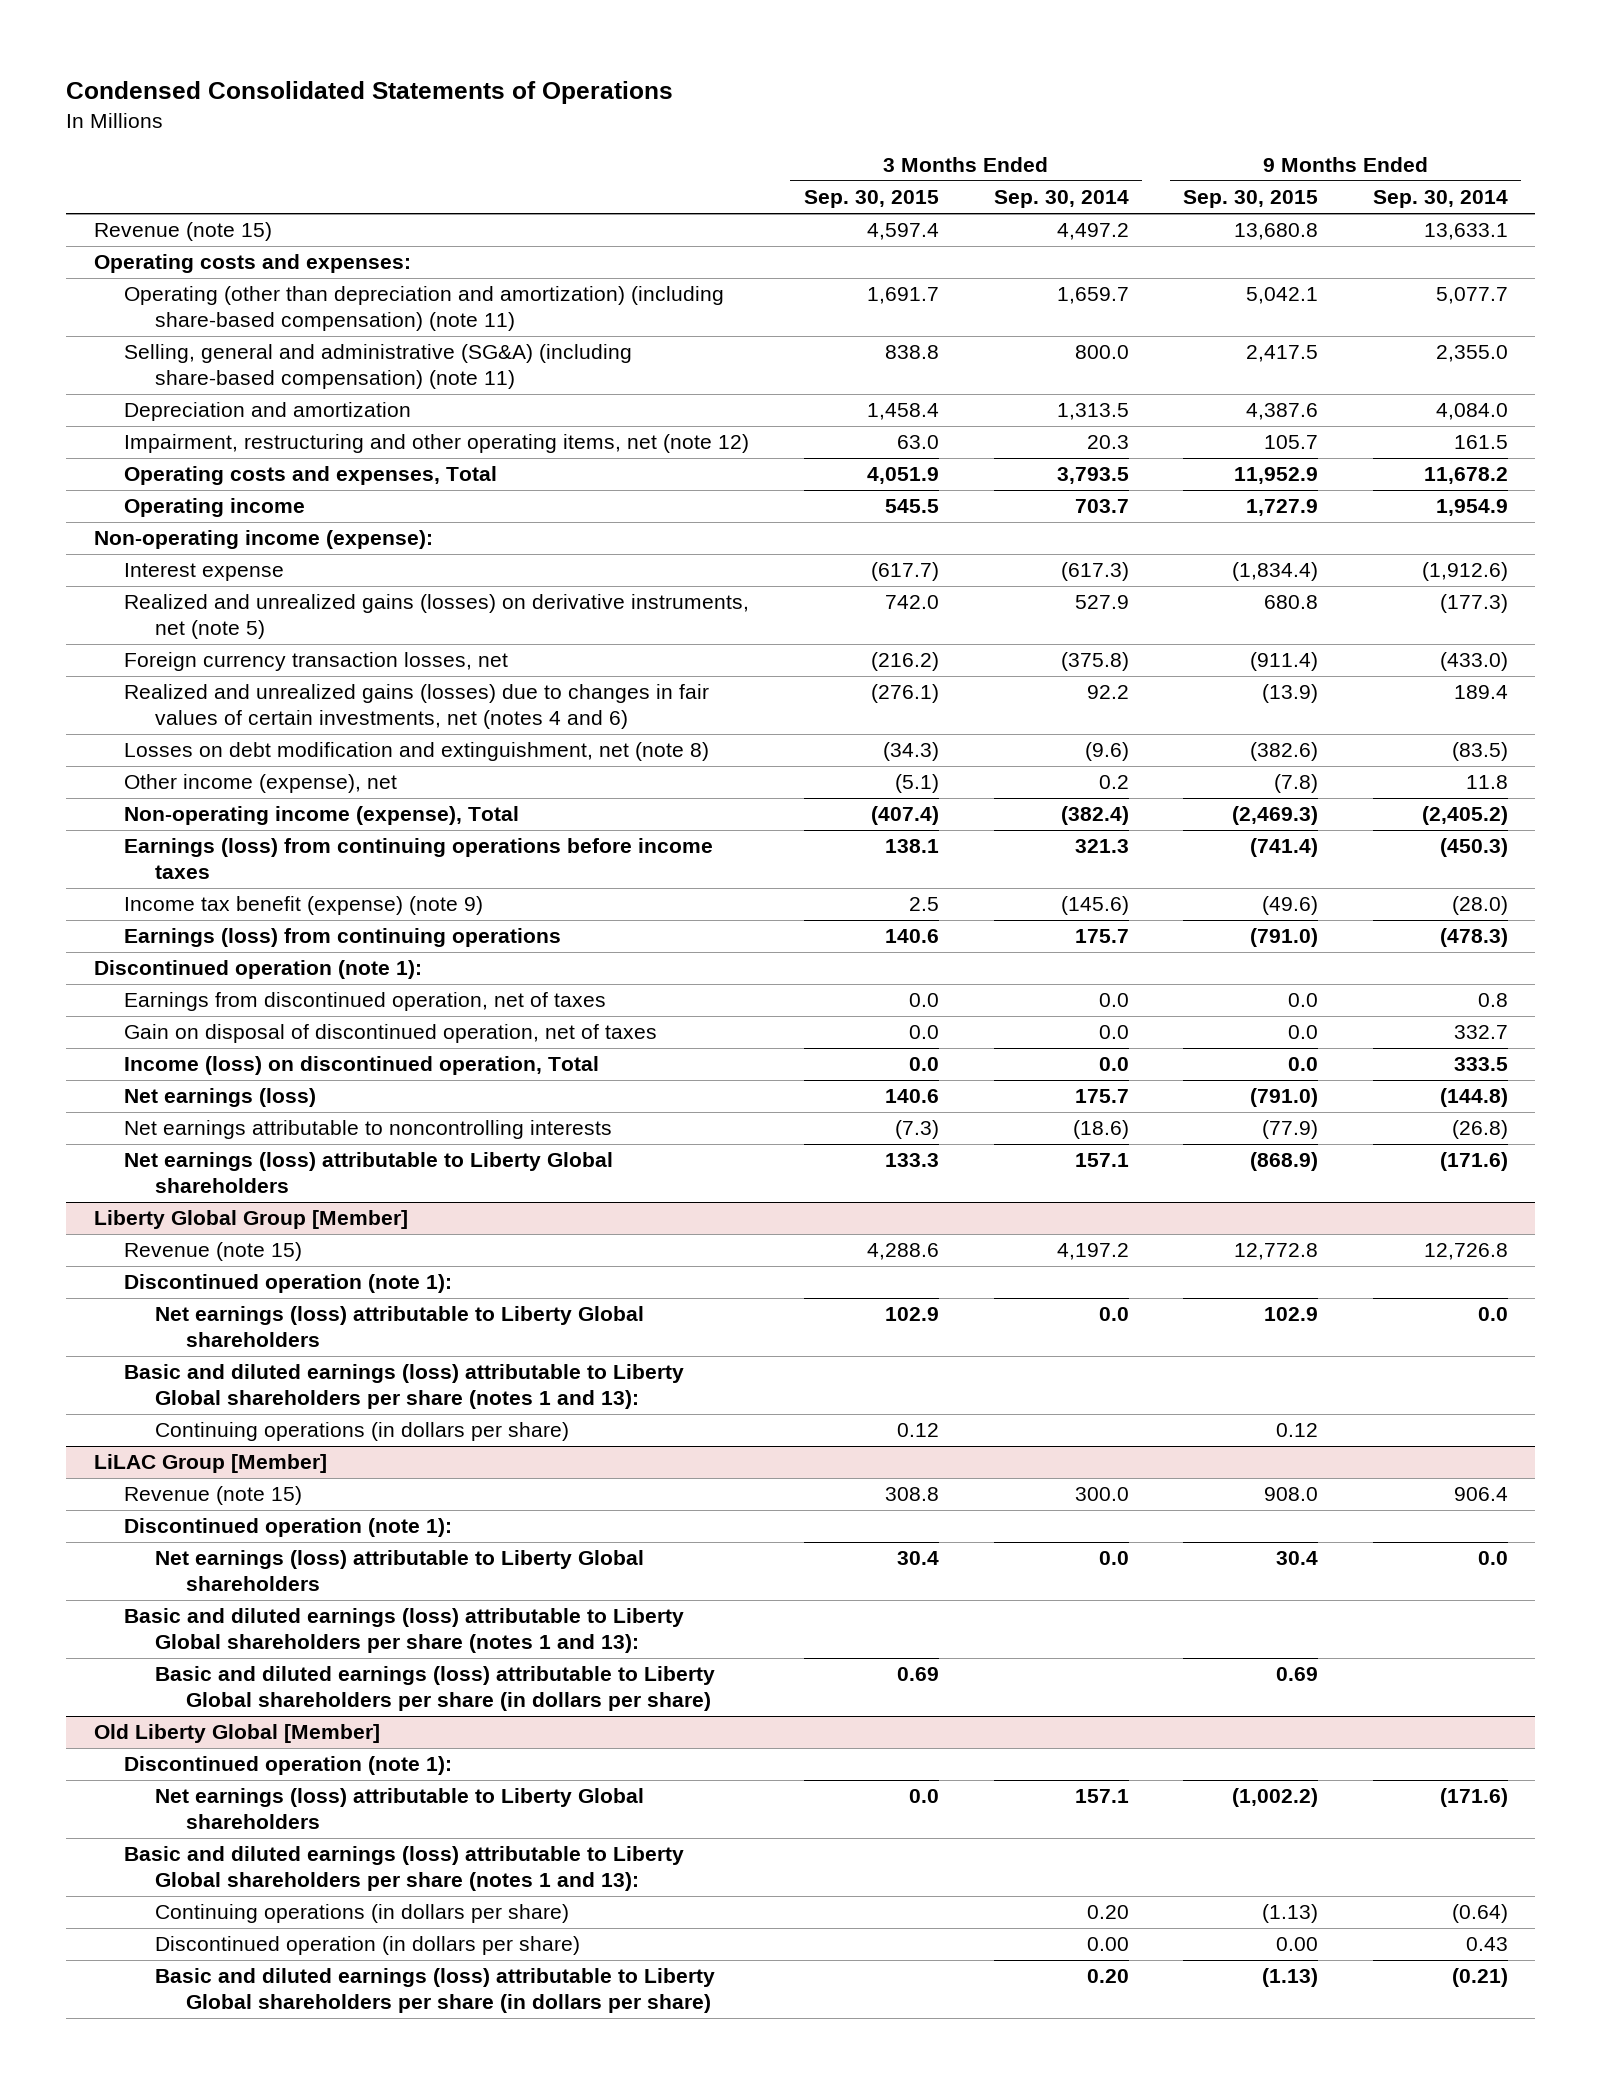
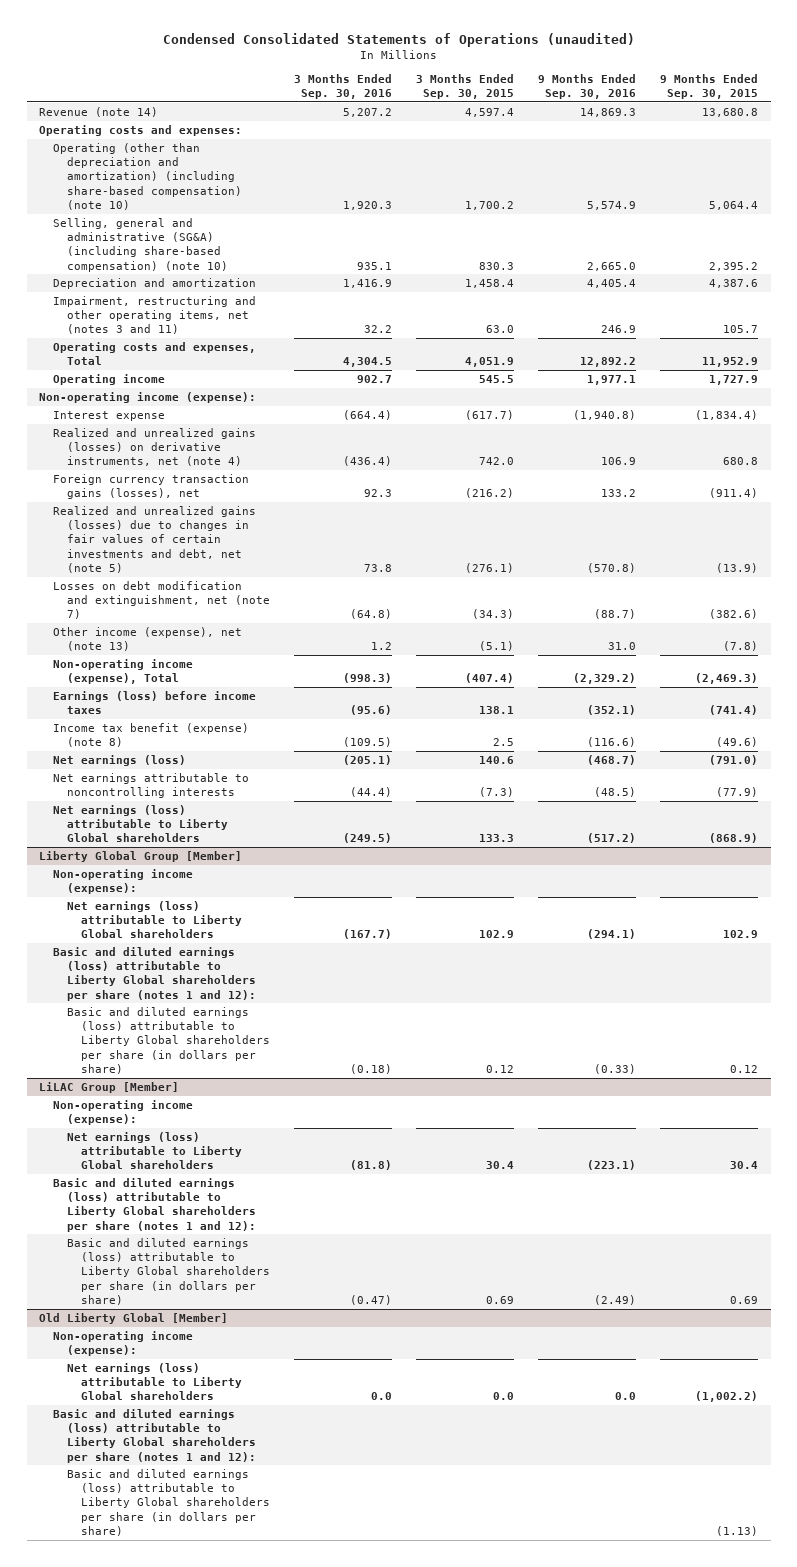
- Condensed Consolidated Statements of Operations
+ Condensed Consolidated Statements of Operations (unaudited)
- | 3 Months Ended Sep. 30, 2015 | 3 Months Ended Sep. 30, 2014 | 9 Months Ended Sep. 30, 2015 | 9 Months Ended Sep. 30, 2014
+ | 3 Months Ended Sep. 30, 2016 | 3 Months Ended Sep. 30, 2015 | 9 Months Ended Sep. 30, 2016 | 9 Months Ended Sep. 30, 2015
- Revenue (note 15) | 4,597.4 | 4,497.2 | 13,680.8 | 13,633.1
+ Revenue (note 14) | 5,207.2 | 4,597.4 | 14,869.3 | 13,680.8
- Operating (other than depreciation and amortization) (including share-based compensation) (note 11) | 1,691.7 | 1,659.7 | 5,042.1 | 5,077.7
- Selling, general and administrative (SG&A) (including share-based compensation) (note 11) | 838.8 | 800.0 | 2,417.5 | 2,355.0
+ Operating (other than depreciation and amortization) (including share-based compensation) (note 10) | 1,920.3 | 1,700.2 | 5,574.9 | 5,064.4
+ Selling, general and administrative (SG&A) (including share-based compensation) (note 10) | 935.1 | 830.3 | 2,665.0 | 2,395.2
- Impairment, restructuring and other operating items, net (note 12) | 63.0 | 20.3 | 105.7 | 161.5
+ Impairment, restructuring and other operating items, net (notes 3 and 11) | 32.2 | 63.0 | 246.9 | 105.7
- Realized and unrealized gains (losses) on derivative instruments, net (note 5) | 742.0 | 527.9 | 680.8 | (177.3)
- Foreign currency transaction losses, net | (216.2) | (375.8) | (911.4) | (433.0)
- Realized and unrealized gains (losses) due to changes in fair values of certain investments, net (notes 4 and 6) | (276.1) | 92.2 | (13.9) | 189.4
- Losses on debt modification and extinguishment, net (note 8) | (34.3) | (9.6) | (382.6) | (83.5)
- Other income (expense), net | (5.1) | 0.2 | (7.8) | 11.8
+ Realized and unrealized gains (losses) on derivative instruments, net (note 4) | (436.4) | 742.0 | 106.9 | 680.8
+ Foreign currency transaction gains (losses), net | 92.3 | (216.2) | 133.2 | (911.4)
+ Realized and unrealized gains (losses) due to changes in fair values of certain investments and debt, net (note 5) | 73.8 | (276.1) | (570.8) | (13.9)
+ Losses on debt modification and extinguishment, net (note 7) | (64.8) | (34.3) | (88.7) | (382.6)
+ Other income (expense), net (note 13) | 1.2 | (5.1) | 31.0 | (7.8)
- Earnings (loss) from continuing operations before income taxes | 138.1 | 321.3 | (741.4) | (450.3)
- Income tax benefit (expense) (note 9) | 2.5 | (145.6) | (49.6) | (28.0)
- Earnings (loss) from continuing operations | 140.6 | 175.7 | (791.0) | (478.3)
- Discontinued operation (note 1):
- Earnings from discontinued operation, net of taxes | 0.0 | 0.0 | 0.0 | 0.8
- Gain on disposal of discontinued operation, net of taxes | 0.0 | 0.0 | 0.0 | 332.7
- Income (loss) on discontinued operation, Total | 0.0 | 0.0 | 0.0 | 333.5
+ Earnings (loss) before income taxes | (95.6) | 138.1 | (352.1) | (741.4)
+ Income tax benefit (expense) (note 8) | (109.5) | 2.5 | (116.6) | (49.6)
@ Liberty Global Group [Member]
- Revenue (note 15) | 4,288.6 | 4,197.2 | 12,772.8 | 12,726.8
- Discontinued operation (note 1):
+ Non-operating income (expense):
- Basic and diluted earnings (loss) attributable to Liberty Global shareholders per share (notes 1 and 13):
- Continuing operations (in dollars per share) | 0.12 | | 0.12 |
+ Basic and diluted earnings (loss) attributable to Liberty Global shareholders per share (notes 1 and 12):
+ Basic and diluted earnings (loss) attributable to Liberty Global shareholders per share (in dollars per share) | (0.18) | 0.12 | (0.33) | 0.12
@ LiLAC Group [Member]
- Revenue (note 15) | 308.8 | 300.0 | 908.0 | 906.4
- Discontinued operation (note 1):
+ Non-operating income (expense):
- Basic and diluted earnings (loss) attributable to Liberty Global shareholders per share (notes 1 and 13):
+ Basic and diluted earnings (loss) attributable to Liberty Global shareholders per share (notes 1 and 12):
@ Old Liberty Global [Member]
- Discontinued operation (note 1):
+ Non-operating income (expense):
- Basic and diluted earnings (loss) attributable to Liberty Global shareholders per share (notes 1 and 13):
- Continuing operations (in dollars per share) | | 0.20 | (1.13) | (0.64)
- Discontinued operation (in dollars per share) | | 0.00 | 0.00 | 0.43
+ Basic and diluted earnings (loss) attributable to Liberty Global shareholders per share (notes 1 and 12):

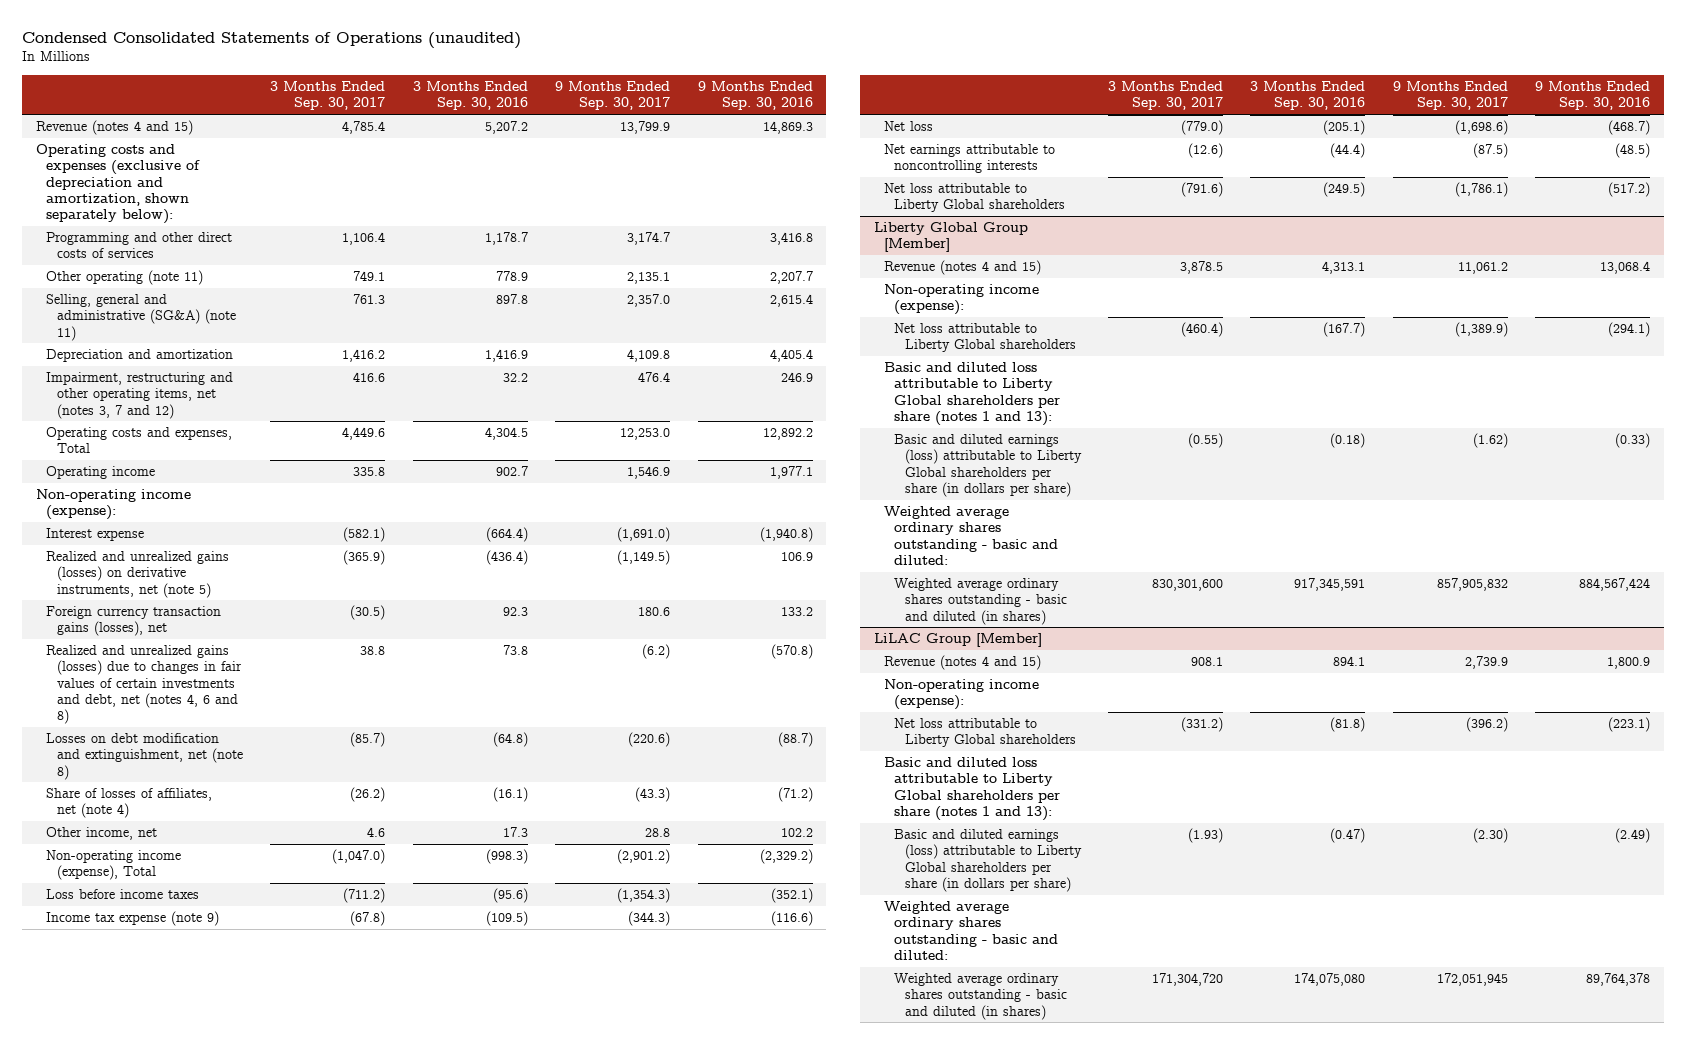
- | 3 Months Ended Sep. 30, 2016 | 3 Months Ended Sep. 30, 2015 | 9 Months Ended Sep. 30, 2016 | 9 Months Ended Sep. 30, 2015
+ | 3 Months Ended Sep. 30, 2017 | 3 Months Ended Sep. 30, 2016 | 9 Months Ended Sep. 30, 2017 | 9 Months Ended Sep. 30, 2016
- Revenue (note 14) | 5,207.2 | 4,597.4 | 14,869.3 | 13,680.8
- Operating costs and expenses:
- Operating (other than depreciation and amortization) (including share-based compensation) (note 10) | 1,920.3 | 1,700.2 | 5,574.9 | 5,064.4
- Selling, general and administrative (SG&A) (including share-based compensation) (note 10) | 935.1 | 830.3 | 2,665.0 | 2,395.2
+ Revenue (notes 4 and 15) | 4,785.4 | 5,207.2 | 13,799.9 | 14,869.3
+ Operating costs and expenses (exclusive of depreciation and amortization, shown separately below):
+ Programming and other direct costs of services | 1,106.4 | 1,178.7 | 3,174.7 | 3,416.8
+ Other operating (note 11) | 749.1 | 778.9 | 2,135.1 | 2,207.7
+ Selling, general and administrative (SG&A) (note 11) | 761.3 | 897.8 | 2,357.0 | 2,615.4
- Impairment, restructuring and other operating items, net (notes 3 and 11) | 32.2 | 63.0 | 246.9 | 105.7
+ Impairment, restructuring and other operating items, net (notes 3, 7 and 12) | 416.6 | 32.2 | 476.4 | 246.9
- Realized and unrealized gains (losses) on derivative instruments, net (note 4) | (436.4) | 742.0 | 106.9 | 680.8
+ Realized and unrealized gains (losses) on derivative instruments, net (note 5) | (365.9) | (436.4) | (1,149.5) | 106.9
- Realized and unrealized gains (losses) due to changes in fair values of certain investments and debt, net (note 5) | 73.8 | (276.1) | (570.8) | (13.9)
- Losses on debt modification and extinguishment, net (note 7) | (64.8) | (34.3) | (88.7) | (382.6)
- Other income (expense), net (note 13) | 1.2 | (5.1) | 31.0 | (7.8)
+ Realized and unrealized gains (losses) due to changes in fair values of certain investments and debt, net (notes 4, 6 and 8) | 38.8 | 73.8 | (6.2) | (570.8)
+ Losses on debt modification and extinguishment, net (note 8) | (85.7) | (64.8) | (220.6) | (88.7)
+ Share of losses of affiliates, net (note 4) | (26.2) | (16.1) | (43.3) | (71.2)
+ Other income, net | 4.6 | 17.3 | 28.8 | 102.2
- Earnings (loss) before income taxes | (95.6) | 138.1 | (352.1) | (741.4)
- Income tax benefit (expense) (note 8) | (109.5) | 2.5 | (116.6) | (49.6)
- Net earnings (loss) | (205.1) | 140.6 | (468.7) | (791.0)
+ Loss before income taxes | (711.2) | (95.6) | (1,354.3) | (352.1)
+ Income tax expense (note 9) | (67.8) | (109.5) | (344.3) | (116.6)
+ Net loss | (779.0) | (205.1) | (1,698.6) | (468.7)
- Net earnings (loss) attributable to Liberty Global shareholders | (249.5) | 133.3 | (517.2) | (868.9)
+ Net loss attributable to Liberty Global shareholders | (791.6) | (249.5) | (1,786.1) | (517.2)
@ Liberty Global Group [Member]
+ Revenue (notes 4 and 15) | 3,878.5 | 4,313.1 | 11,061.2 | 13,068.4
- Net earnings (loss) attributable to Liberty Global shareholders | (167.7) | 102.9 | (294.1) | 102.9
- Basic and diluted earnings (loss) attributable to Liberty Global shareholders per share (notes 1 and 12):
+ Net loss attributable to Liberty Global shareholders | (460.4) | (167.7) | (1,389.9) | (294.1)
+ Basic and diluted loss attributable to Liberty Global shareholders per share (notes 1 and 13):
+ Weighted average ordinary shares outstanding - basic and diluted:
+ Weighted average ordinary shares outstanding - basic and diluted (in shares) | 830,301,600 | 917,345,591 | 857,905,832 | 884,567,424
@ LiLAC Group [Member]
+ Revenue (notes 4 and 15) | 908.1 | 894.1 | 2,739.9 | 1,800.9
- Net earnings (loss) attributable to Liberty Global shareholders | (81.8) | 30.4 | (223.1) | 30.4
- Basic and diluted earnings (loss) attributable to Liberty Global shareholders per share (notes 1 and 12):
+ Net loss attributable to Liberty Global shareholders | (331.2) | (81.8) | (396.2) | (223.1)
+ Basic and diluted loss attributable to Liberty Global shareholders per share (notes 1 and 13):
- Old Liberty Global [Member]
- Non-operating income (expense):
- Net earnings (loss) attributable to Liberty Global shareholders | 0.0 | 0.0 | 0.0 | (1,002.2)
- Basic and diluted earnings (loss) attributable to Liberty Global shareholders per share (notes 1 and 12):
- Basic and diluted earnings (loss) attributable to Liberty Global shareholders per share (in dollars per share) | | | | (1.13)
@ LiLAC Group [Member]
+ Weighted average ordinary shares outstanding - basic and diluted:
+ Weighted average ordinary shares outstanding - basic and diluted (in shares) | 171,304,720 | 174,075,080 | 172,051,945 | 89,764,378

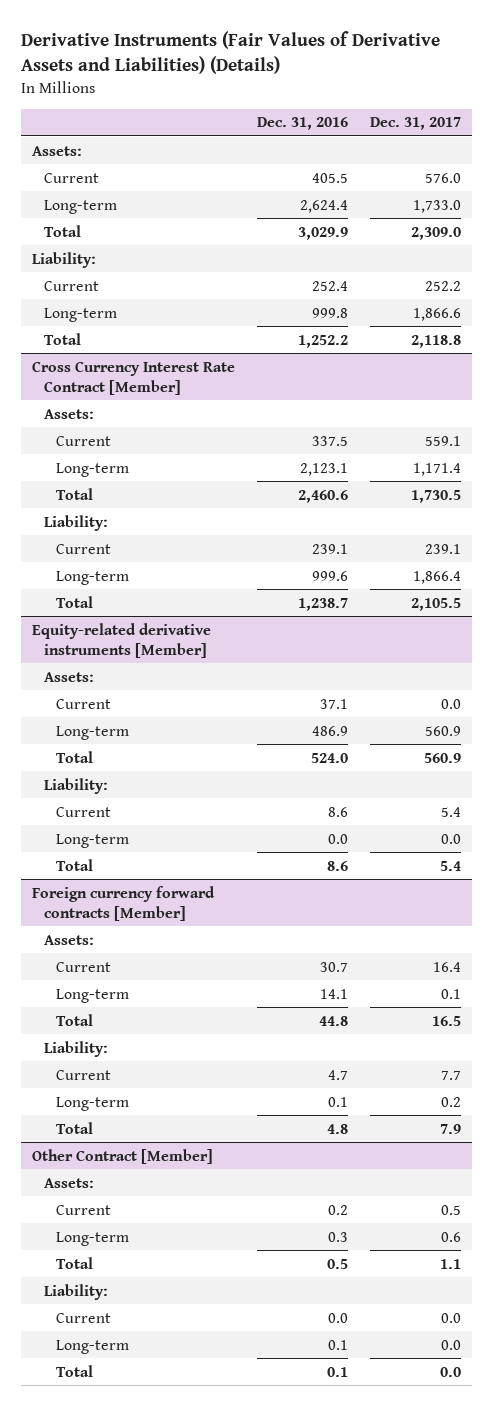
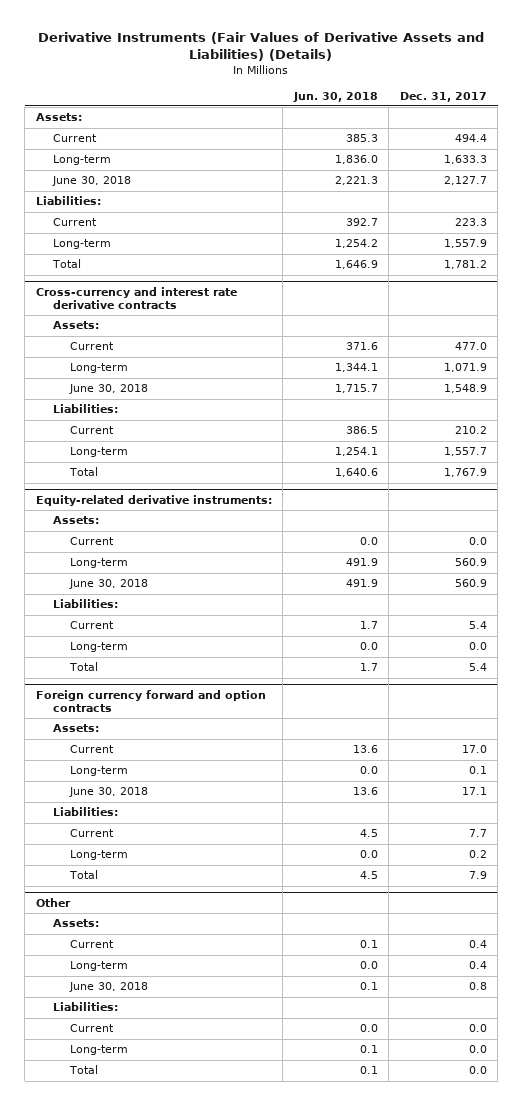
- | Dec. 31, 2016 | Dec. 31, 2017
+ | Jun. 30, 2018 | Dec. 31, 2017
- Current | 405.5 | 576.0
- Long-term | 2,624.4 | 1,733.0
- Total | 3,029.9 | 2,309.0
- Liability:
- Current | 252.4 | 252.2
- Long-term | 999.8 | 1,866.6
- Total | 1,252.2 | 2,118.8
- Cross Currency Interest Rate Contract [Member]
+ Current | 385.3 | 494.4
+ Long-term | 1,836.0 | 1,633.3
+ June 30, 2018 | 2,221.3 | 2,127.7
+ Liabilities:
+ Current | 392.7 | 223.3
+ Long-term | 1,254.2 | 1,557.9
+ Total | 1,646.9 | 1,781.2
+ Cross-currency and interest rate derivative contracts
- Current | 337.5 | 559.1
- Long-term | 2,123.1 | 1,171.4
- Total | 2,460.6 | 1,730.5
- Liability:
- Current | 239.1 | 239.1
- Long-term | 999.6 | 1,866.4
- Total | 1,238.7 | 2,105.5
- Equity-related derivative instruments [Member]
+ Current | 371.6 | 477.0
+ Long-term | 1,344.1 | 1,071.9
+ June 30, 2018 | 1,715.7 | 1,548.9
+ Liabilities:
+ Current | 386.5 | 210.2
+ Long-term | 1,254.1 | 1,557.7
+ Total | 1,640.6 | 1,767.9
+ Equity-related derivative instruments:
- Total | 524.0 | 560.9
- Liability:
+ June 30, 2018 | 491.9 | 560.9
+ Liabilities:
- Foreign currency forward contracts [Member]
+ Foreign currency forward and option contracts
- Current | 30.7 | 16.4
+ Current | 13.6 | 17.0
- Total | 44.8 | 16.5
- Liability:
+ June 30, 2018 | 13.6 | 17.1
+ Liabilities:
- Other Contract [Member]
+ Other
- Current | 0.2 | 0.5
- Long-term | 0.3 | 0.6
- Total | 0.5 | 1.1
- Liability:
+ Current | 0.1 | 0.4
+ Long-term | 0.0 | 0.4
+ June 30, 2018 | 0.1 | 0.8
+ Liabilities:

